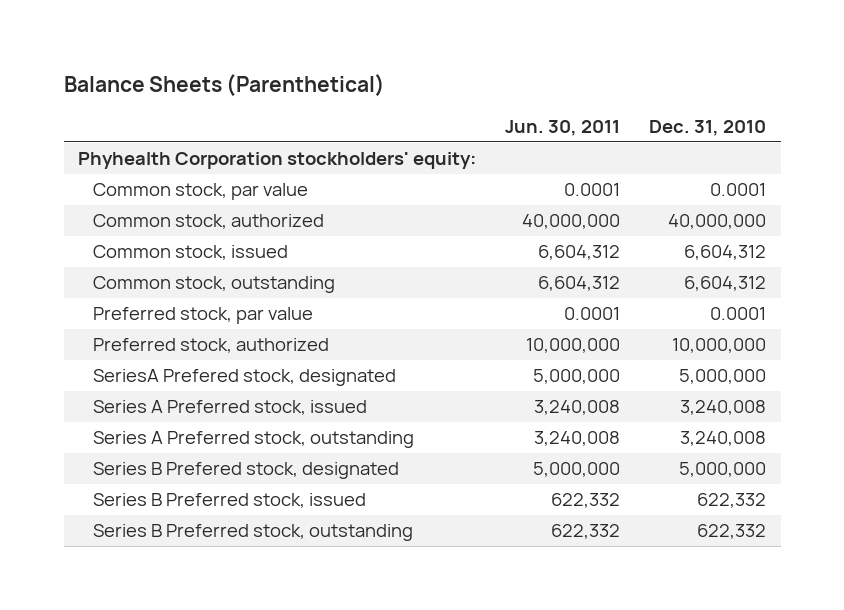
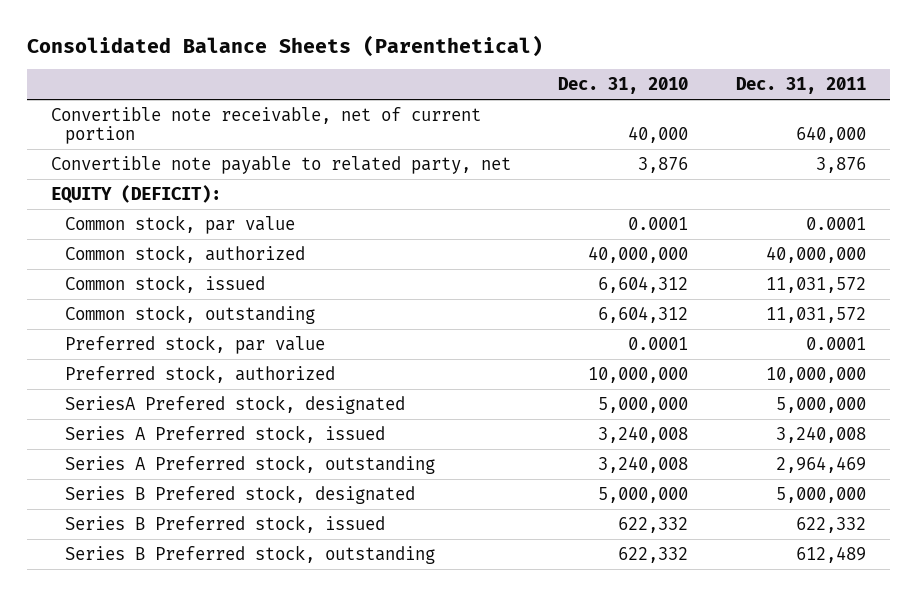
- Balance Sheets (Parenthetical)
+ Consolidated Balance Sheets (Parenthetical)
- | Jun. 30, 2011 | Dec. 31, 2010
+ | Dec. 31, 2010 | Dec. 31, 2011
- Phyhealth Corporation stockholders' equity:
+ Convertible note receivable, net of current portion | 40,000 | 640,000
+ Convertible note payable to related party, net | 3,876 | 3,876
+ EQUITY (DEFICIT):

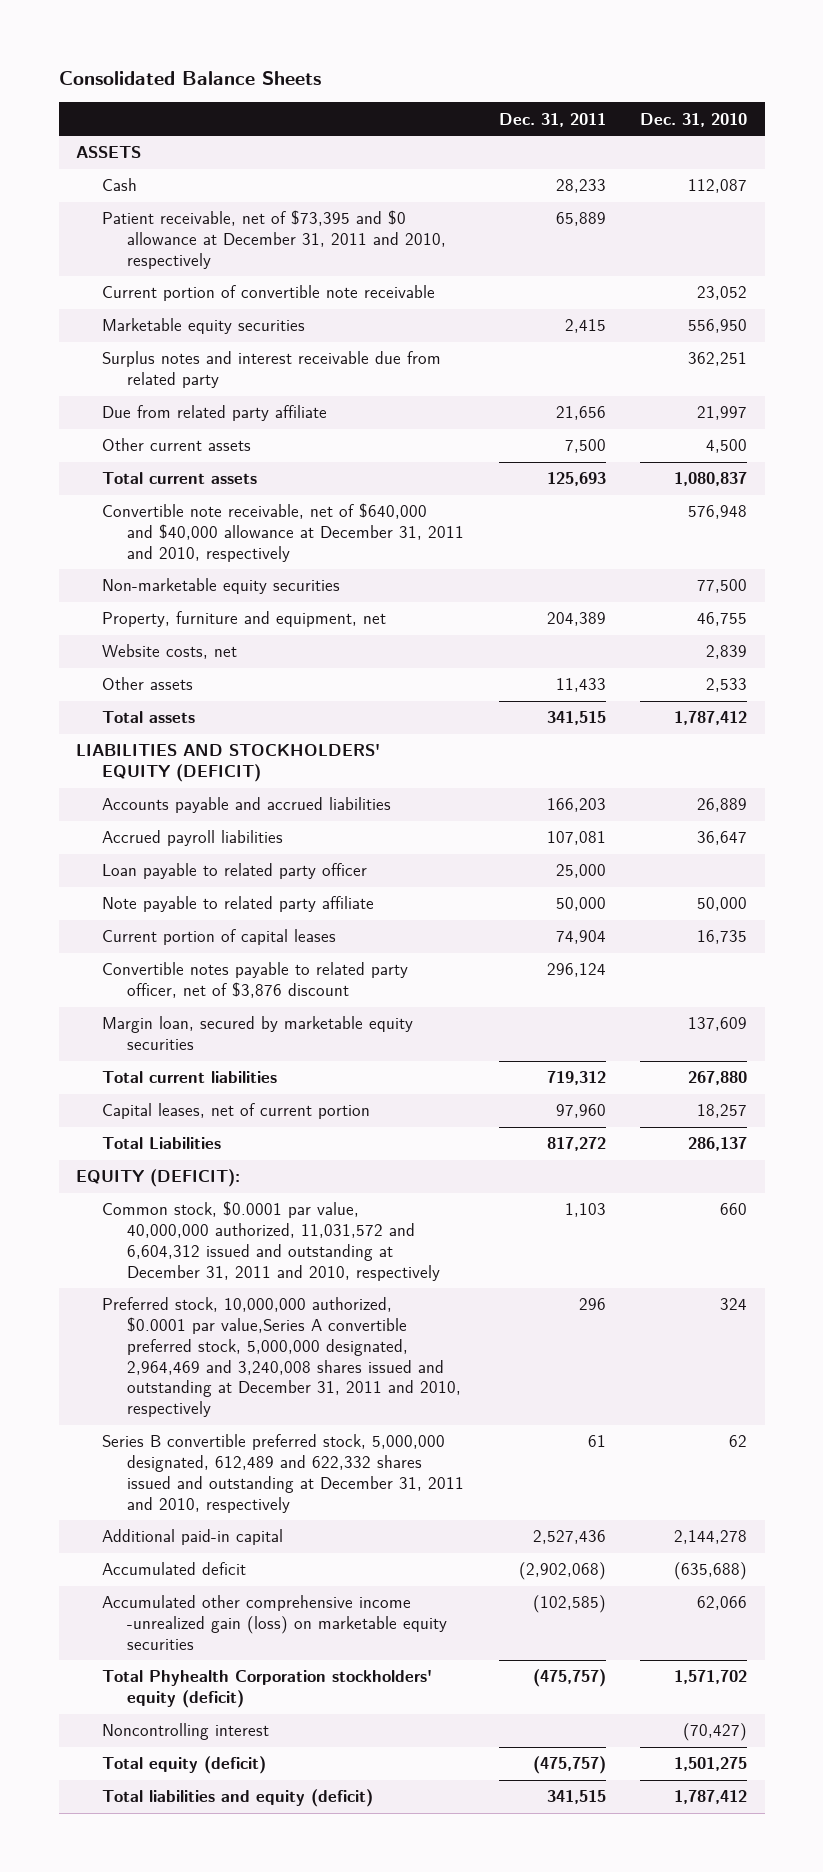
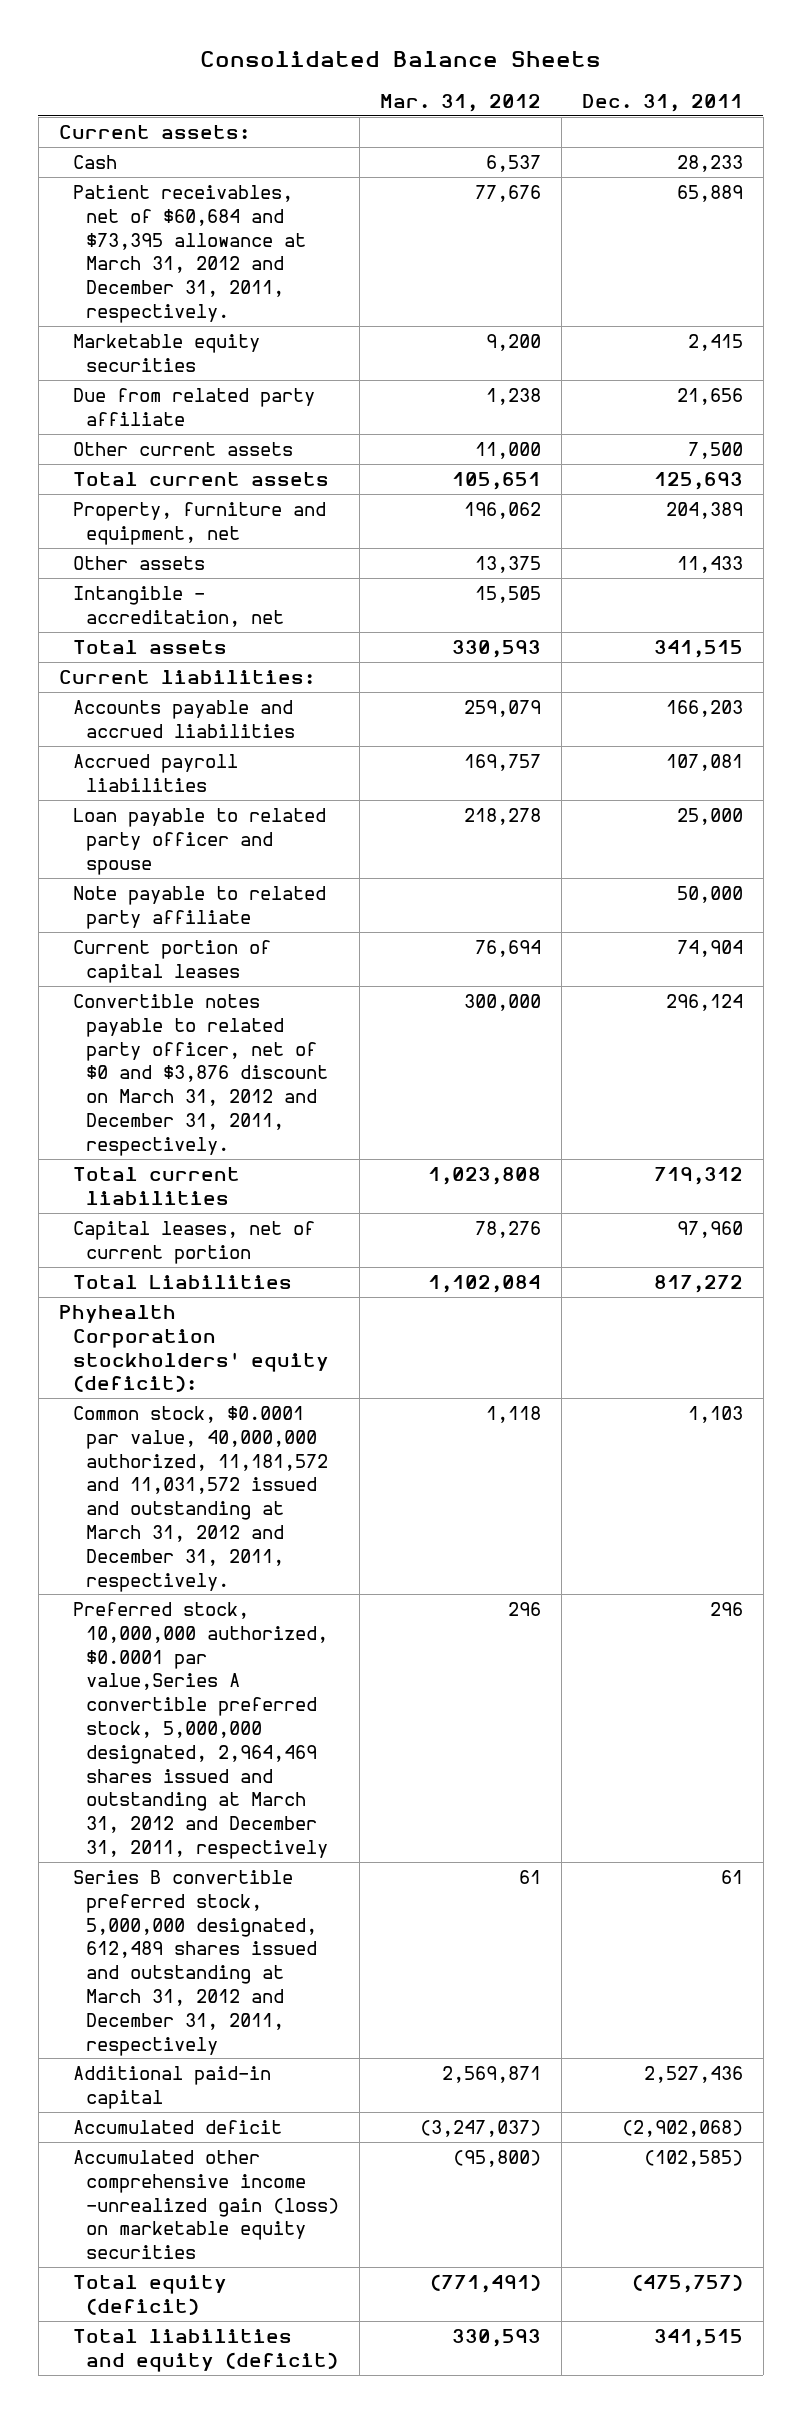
- | Dec. 31, 2011 | Dec. 31, 2010
+ | Mar. 31, 2012 | Dec. 31, 2011
- ASSETS
+ Current assets:
- Patient receivable, net of $73,395 and $0 allowance at December 31, 2011 and 2010, respectively | 65,889 |
- Current portion of convertible note receivable | | 23,052
+ Patient receivables, net of $60,684 and $73,395 allowance at March 31, 2012 and December 31, 2011, respectively. | 77,676 | 65,889
- Surplus notes and interest receivable due from related party | | 362,251
- Convertible note receivable, net of $640,000 and $40,000 allowance at December 31, 2011 and 2010, respectively | | 576,948
- Non-marketable equity securities | | 77,500
- Website costs, net | | 2,839
+ Intangible - accreditation, net | 15,505 |
- LIABILITIES AND STOCKHOLDERS' EQUITY (DEFICIT)
+ Current liabilities:
- Loan payable to related party officer | 25,000 |
+ Loan payable to related party officer and spouse | 218,278 | 25,000
- Convertible notes payable to related party officer, net of $3,876 discount | 296,124 |
- Margin loan, secured by marketable equity securities | | 137,609
+ Convertible notes payable to related party officer, net of $0 and $3,876 discount on March 31, 2012 and December 31, 2011, respectively. | 300,000 | 296,124
- EQUITY (DEFICIT):
- Common stock, $0.0001 par value, 40,000,000 authorized, 11,031,572 and 6,604,312 issued and outstanding at December 31, 2011 and 2010, respectively | 1,103 | 660
- Preferred stock, 10,000,000 authorized, $0.0001 par value,Series A convertible preferred stock, 5,000,000 designated, 2,964,469 and 3,240,008 shares issued and outstanding at December 31, 2011 and 2010, respectively | 296 | 324
- Series B convertible preferred stock, 5,000,000 designated, 612,489 and 622,332 shares issued and outstanding at December 31, 2011 and 2010, respectively | 61 | 62
+ Phyhealth Corporation stockholders' equity (deficit):
+ Common stock, $0.0001 par value, 40,000,000 authorized, 11,181,572 and 11,031,572 issued and outstanding at March 31, 2012 and December 31, 2011, respectively. | 1,118 | 1,103
+ Preferred stock, 10,000,000 authorized, $0.0001 par value,Series A convertible preferred stock, 5,000,000 designated, 2,964,469 shares issued and outstanding at March 31, 2012 and December 31, 2011, respectively | 296 | 296
+ Series B convertible preferred stock, 5,000,000 designated, 612,489 shares issued and outstanding at March 31, 2012 and December 31, 2011, respectively | 61 | 61
- Total Phyhealth Corporation stockholders' equity (deficit) | (475,757) | 1,571,702
- Noncontrolling interest | | (70,427)

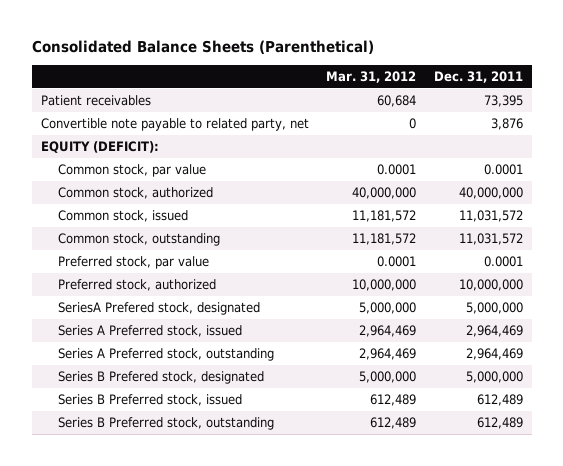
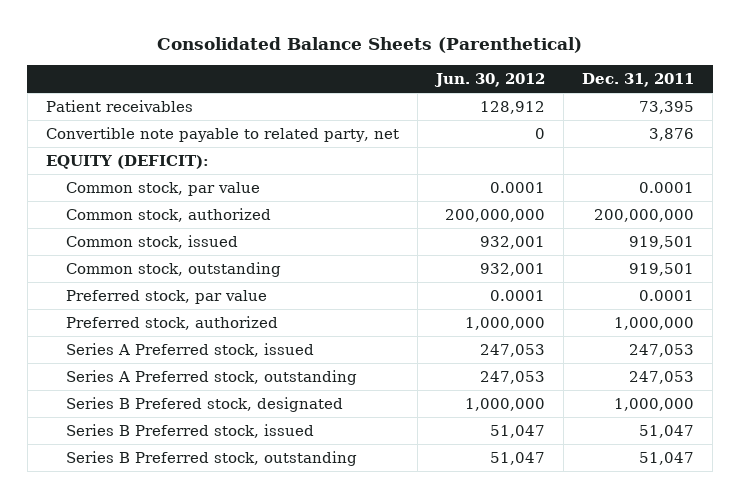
- | Mar. 31, 2012 | Dec. 31, 2011
+ | Jun. 30, 2012 | Dec. 31, 2011
- Common stock, authorized | 40,000,000 | 40,000,000
- Common stock, issued | 11,181,572 | 11,031,572
- Common stock, outstanding | 11,181,572 | 11,031,572
+ Common stock, authorized | 200,000,000 | 200,000,000
+ Common stock, issued | 932,001 | 919,501
+ Common stock, outstanding | 932,001 | 919,501
- Preferred stock, authorized | 10,000,000 | 10,000,000
- SeriesA Prefered stock, designated | 5,000,000 | 5,000,000
- Series A Preferred stock, issued | 2,964,469 | 2,964,469
- Series A Preferred stock, outstanding | 2,964,469 | 2,964,469
- Series B Prefered stock, designated | 5,000,000 | 5,000,000
- Series B Preferred stock, issued | 612,489 | 612,489
- Series B Preferred stock, outstanding | 612,489 | 612,489
+ Preferred stock, authorized | 1,000,000 | 1,000,000
+ Series A Preferred stock, issued | 247,053 | 247,053
+ Series A Preferred stock, outstanding | 247,053 | 247,053
+ Series B Prefered stock, designated | 1,000,000 | 1,000,000
+ Series B Preferred stock, issued | 51,047 | 51,047
+ Series B Preferred stock, outstanding | 51,047 | 51,047

